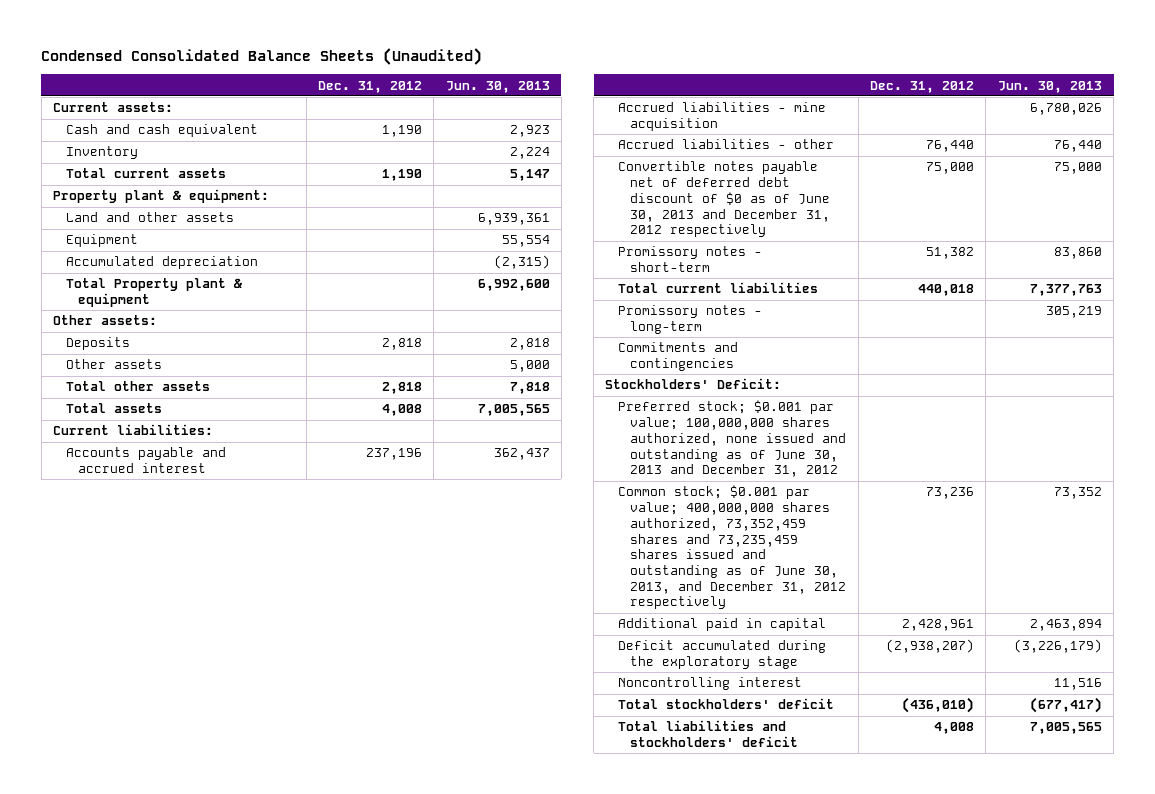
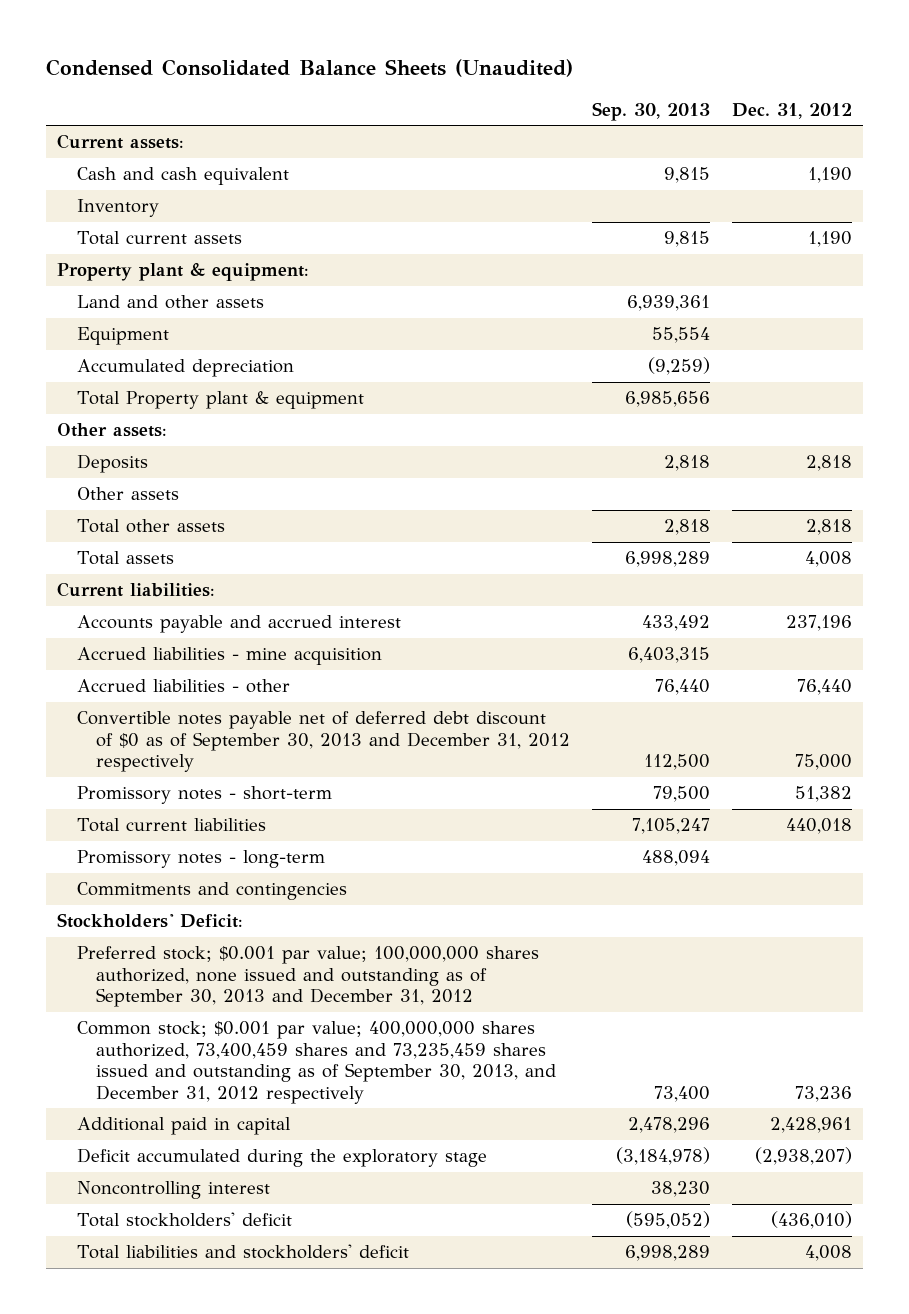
- | Dec. 31, 2012 | Jun. 30, 2013
+ | Sep. 30, 2013 | Dec. 31, 2012
- Convertible notes payable net of deferred debt discount of $0 as of June 30, 2013 and December 31, 2012 respectively | 75,000 | 75,000
+ Convertible notes payable net of deferred debt discount of $0 as of September 30, 2013 and December 31, 2012 respectively | 112,500 | 75,000
- Preferred stock; $0.001 par value; 100,000,000 shares authorized, none issued and outstanding as of June 30, 2013 and December 31, 2012
- Common stock; $0.001 par value; 400,000,000 shares authorized, 73,352,459 shares and 73,235,459 shares issued and outstanding as of June 30, 2013, and December 31, 2012 respectively | 73,236 | 73,352
+ Preferred stock; $0.001 par value; 100,000,000 shares authorized, none issued and outstanding as of September 30, 2013 and December 31, 2012
+ Common stock; $0.001 par value; 400,000,000 shares authorized, 73,400,459 shares and 73,235,459 shares issued and outstanding as of September 30, 2013, and December 31, 2012 respectively | 73,400 | 73,236

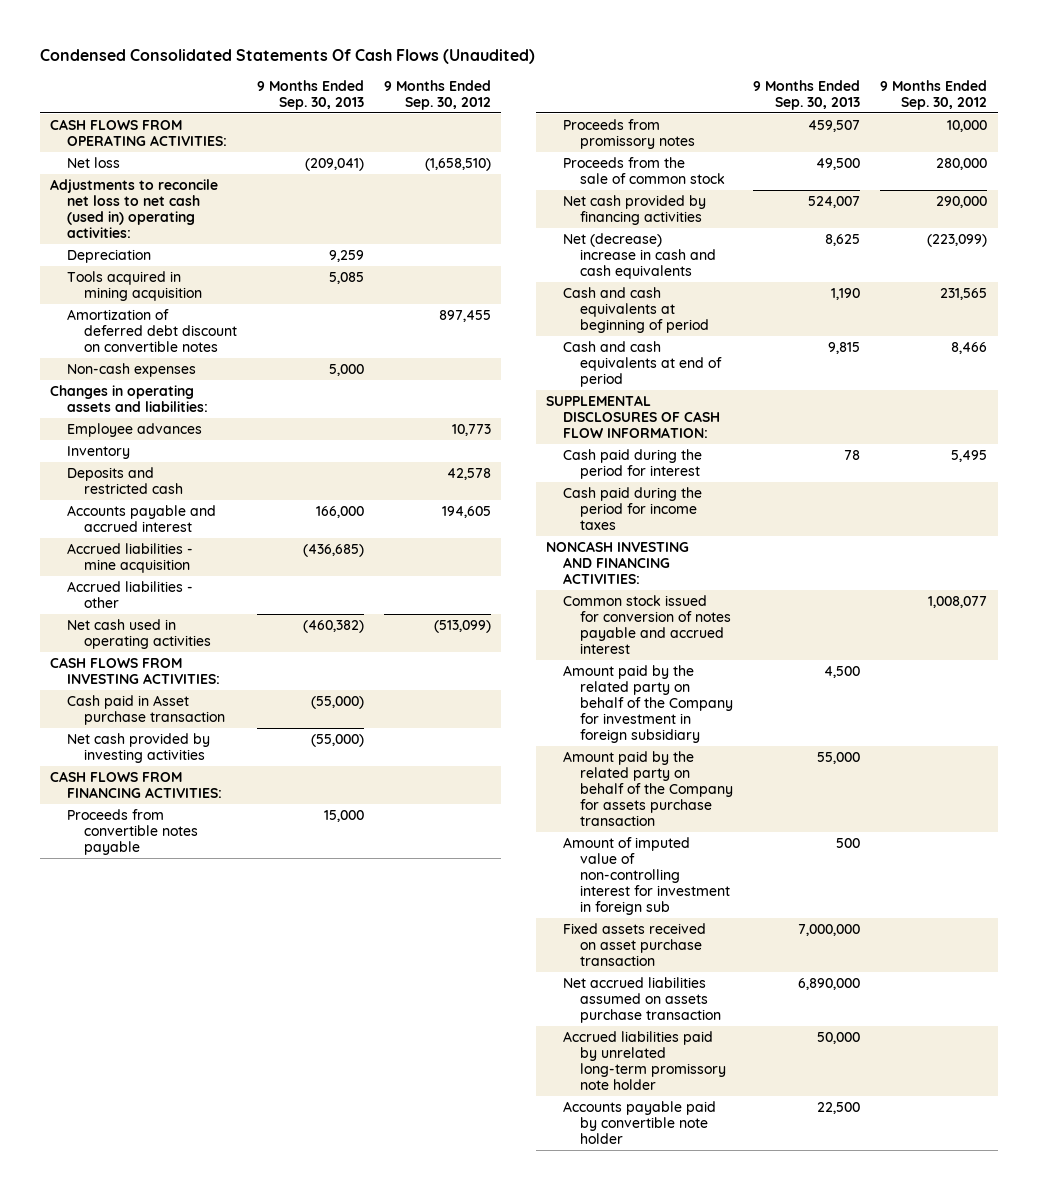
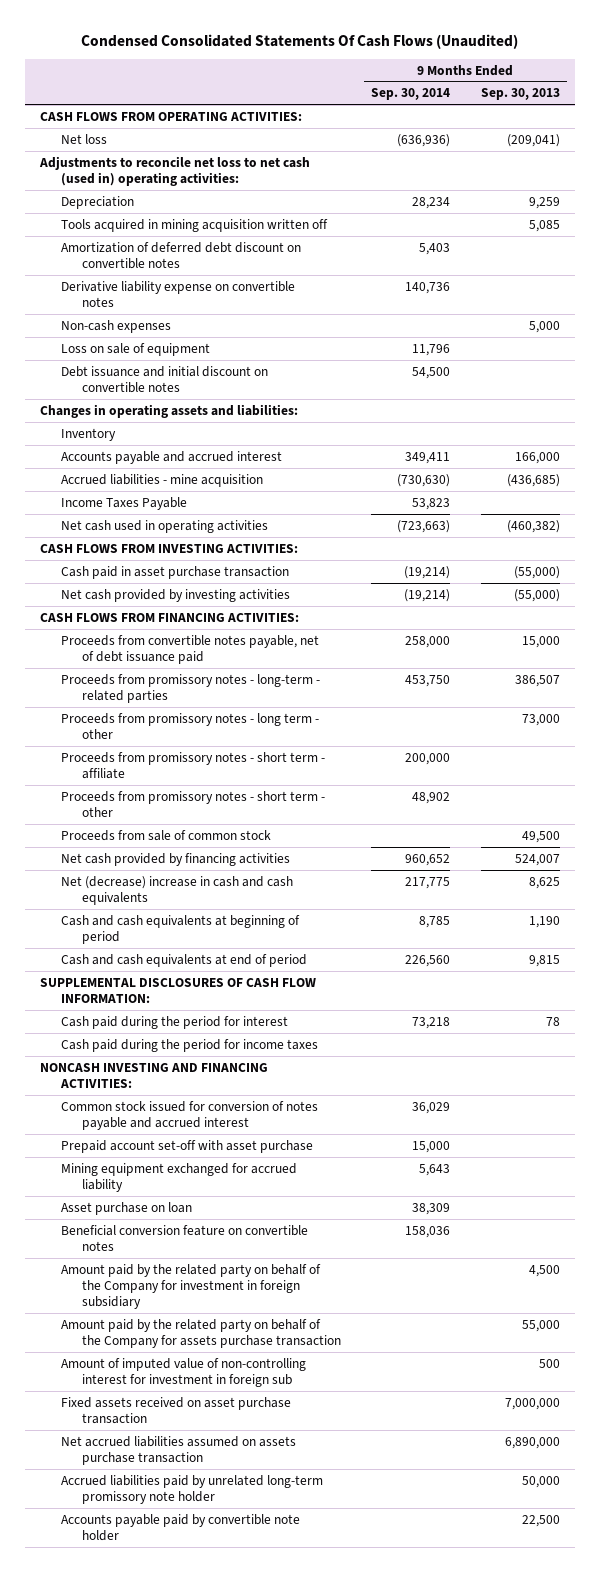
- | 9 Months Ended Sep. 30, 2013 | 9 Months Ended Sep. 30, 2012
+ | 9 Months Ended Sep. 30, 2014 | 9 Months Ended Sep. 30, 2013
- Tools acquired in mining acquisition | 5,085 |
+ Tools acquired in mining acquisition written off | | 5,085
+ Derivative liability expense on convertible notes | 140,736 |
+ Loss on sale of equipment | 11,796 |
+ Debt issuance and initial discount on convertible notes | 54,500 |
- Employee advances | | 10,773
- Deposits and restricted cash | | 42,578
- Accrued liabilities - other
+ Income Taxes Payable | 53,823 |
- Cash paid in Asset purchase transaction | (55,000) |
+ Cash paid in asset purchase transaction | (19,214) | (55,000)
- Proceeds from convertible notes payable | 15,000 |
- Proceeds from promissory notes | 459,507 | 10,000
- Proceeds from the sale of common stock | 49,500 | 280,000
+ Proceeds from convertible notes payable, net of debt issuance paid | 258,000 | 15,000
+ Proceeds from promissory notes - long-term - related parties | 453,750 | 386,507
+ Proceeds from promissory notes - long term - other | | 73,000
+ Proceeds from promissory notes - short term - affiliate | 200,000 |
+ Proceeds from promissory notes - short term - other | 48,902 |
+ Proceeds from sale of common stock | | 49,500
+ Prepaid account set-off with asset purchase | 15,000 |
+ Mining equipment exchanged for accrued liability | 5,643 |
+ Asset purchase on loan | 38,309 |
+ Beneficial conversion feature on convertible notes | 158,036 |

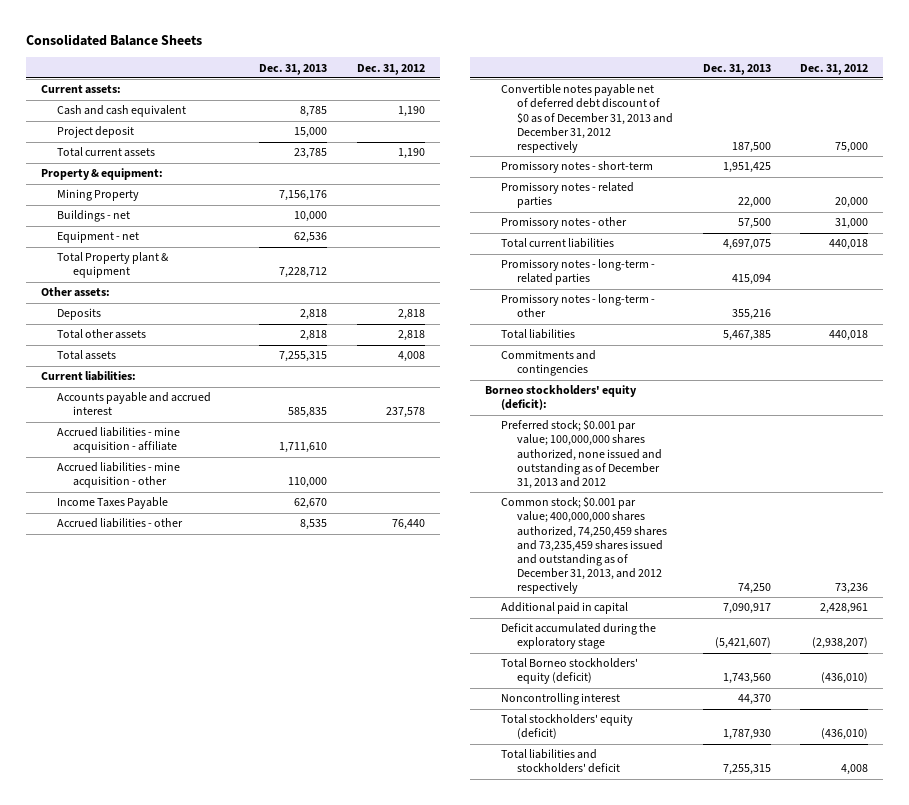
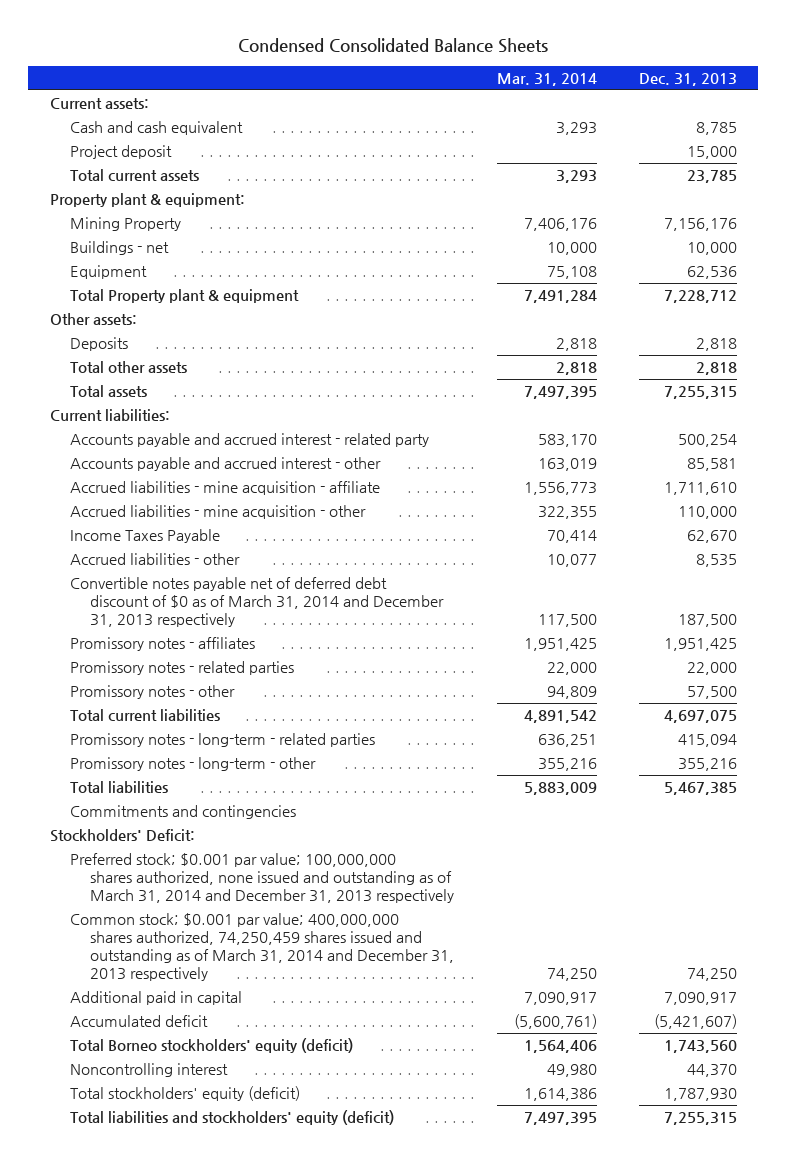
- Consolidated Balance Sheets
+ Condensed Consolidated Balance Sheets
- | Dec. 31, 2013 | Dec. 31, 2012
+ | Mar. 31, 2014 | Dec. 31, 2013
- Property & equipment:
+ Property plant & equipment:
- Equipment - net | 62,536 |
+ Equipment | 75,108 | 62,536
- Accounts payable and accrued interest | 585,835 | 237,578
+ Accounts payable and accrued interest - related party | 583,170 | 500,254
+ Accounts payable and accrued interest - other | 163,019 | 85,581
- Convertible notes payable net of deferred debt discount of $0 as of December 31, 2013 and December 31, 2012 respectively | 187,500 | 75,000
- Promissory notes - short-term | 1,951,425 |
+ Convertible notes payable net of deferred debt discount of $0 as of March 31, 2014 and December 31, 2013 respectively | 117,500 | 187,500
+ Promissory notes - affiliates | 1,951,425 | 1,951,425
- Borneo stockholders' equity (deficit):
- Preferred stock; $0.001 par value; 100,000,000 shares authorized, none issued and outstanding as of December 31, 2013 and 2012
- Common stock; $0.001 par value; 400,000,000 shares authorized, 74,250,459 shares and 73,235,459 shares issued and outstanding as of December 31, 2013, and 2012 respectively | 74,250 | 73,236
+ Stockholders' Deficit:
+ Preferred stock; $0.001 par value; 100,000,000 shares authorized, none issued and outstanding as of March 31, 2014 and December 31, 2013 respectively
+ Common stock; $0.001 par value; 400,000,000 shares authorized, 74,250,459 shares issued and outstanding as of March 31, 2014 and December 31, 2013 respectively | 74,250 | 74,250
- Deficit accumulated during the exploratory stage | (5,421,607) | (2,938,207)
+ Accumulated deficit | (5,600,761) | (5,421,607)
- Total liabilities and stockholders' deficit | 7,255,315 | 4,008
+ Total liabilities and stockholders' equity (deficit) | 7,497,395 | 7,255,315

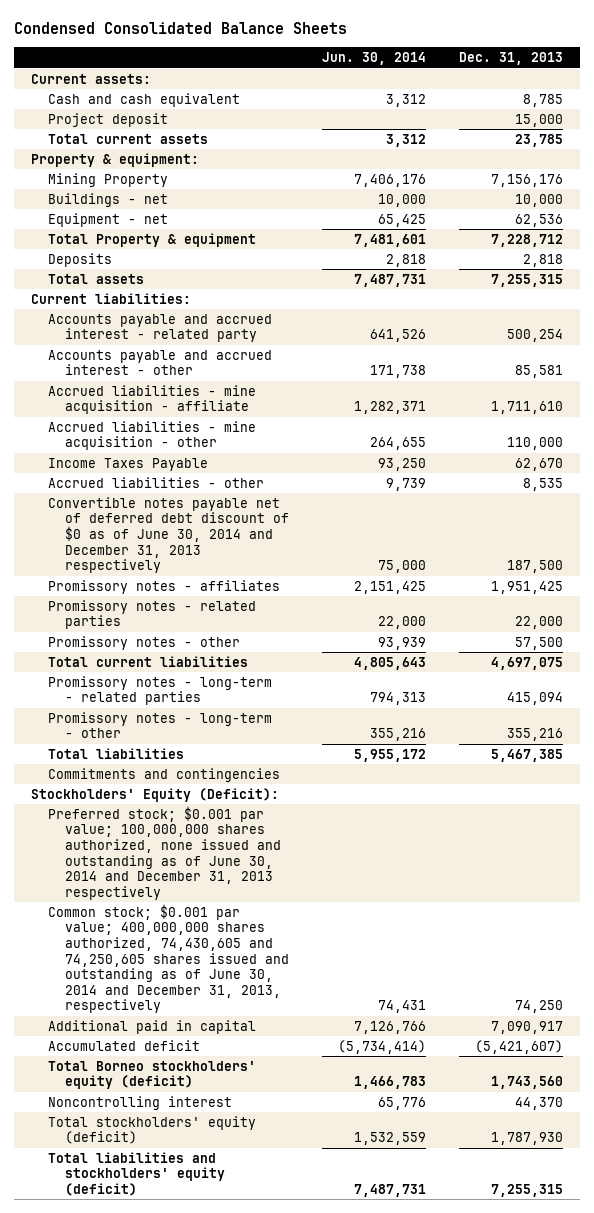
- | Mar. 31, 2014 | Dec. 31, 2013
+ | Jun. 30, 2014 | Dec. 31, 2013
- Property plant & equipment:
+ Property & equipment:
- Equipment | 75,108 | 62,536
- Total Property plant & equipment | 7,491,284 | 7,228,712
- Other assets:
+ Equipment - net | 65,425 | 62,536
+ Total Property & equipment | 7,481,601 | 7,228,712
- Total other assets | 2,818 | 2,818
- Convertible notes payable net of deferred debt discount of $0 as of March 31, 2014 and December 31, 2013 respectively | 117,500 | 187,500
+ Convertible notes payable net of deferred debt discount of $0 as of June 30, 2014 and December 31, 2013 respectively | 75,000 | 187,500
- Stockholders' Deficit:
- Preferred stock; $0.001 par value; 100,000,000 shares authorized, none issued and outstanding as of March 31, 2014 and December 31, 2013 respectively
- Common stock; $0.001 par value; 400,000,000 shares authorized, 74,250,459 shares issued and outstanding as of March 31, 2014 and December 31, 2013 respectively | 74,250 | 74,250
+ Stockholders' Equity (Deficit):
+ Preferred stock; $0.001 par value; 100,000,000 shares authorized, none issued and outstanding as of June 30, 2014 and December 31, 2013 respectively
+ Common stock; $0.001 par value; 400,000,000 shares authorized, 74,430,605 and 74,250,605 shares issued and outstanding as of June 30, 2014 and December 31, 2013, respectively | 74,431 | 74,250

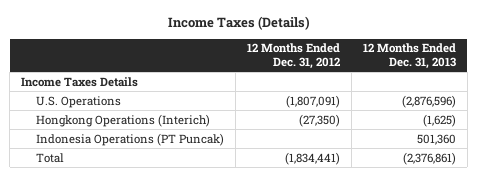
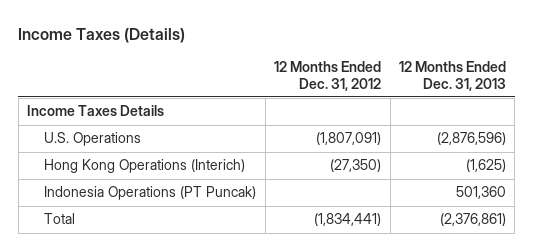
- Hongkong Operations (Interich) | (27,350) | (1,625)
+ Hong Kong Operations (Interich) | (27,350) | (1,625)

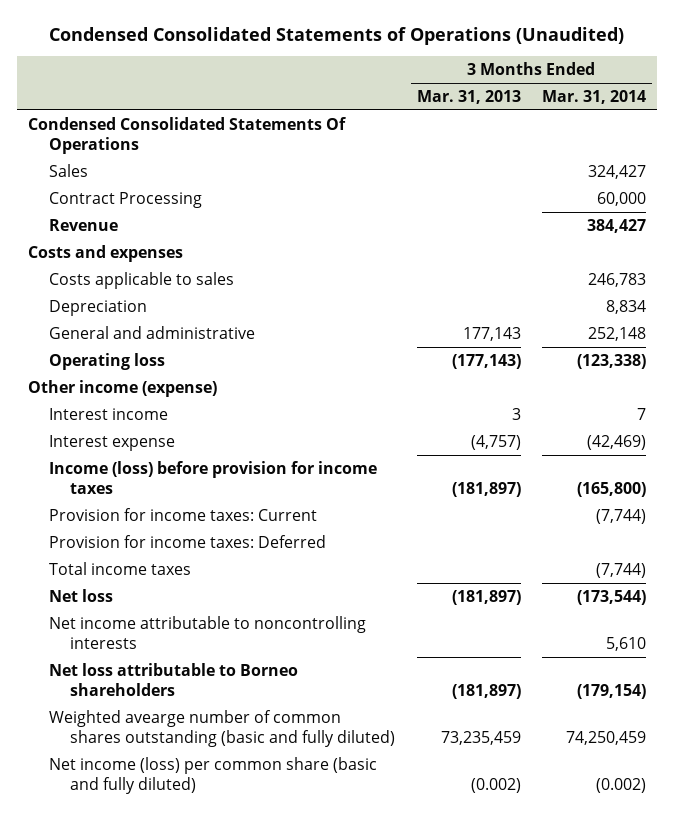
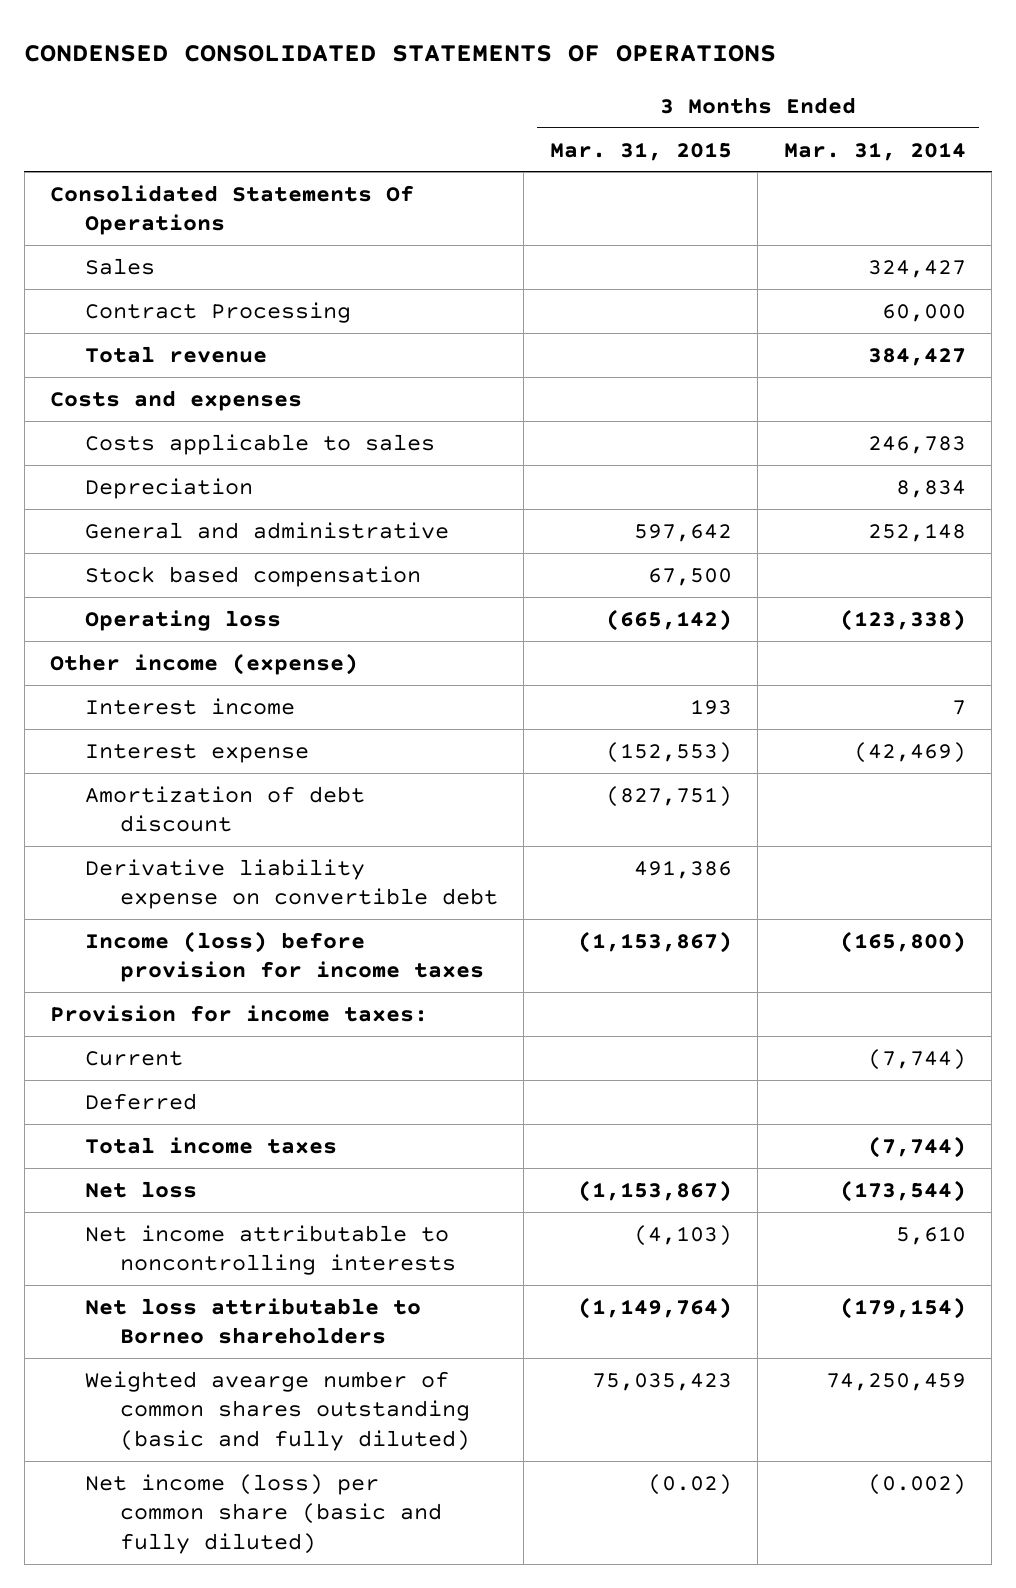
- Condensed Consolidated Statements of Operations (Unaudited)
+ CONDENSED CONSOLIDATED STATEMENTS OF OPERATIONS
- | 3 Months Ended Mar. 31, 2013 | 3 Months Ended Mar. 31, 2014
+ | 3 Months Ended Mar. 31, 2015 | 3 Months Ended Mar. 31, 2014
- Condensed Consolidated Statements Of Operations
+ Consolidated Statements Of Operations
- Revenue | | 384,427
+ Total revenue | | 384,427
+ Stock based compensation | 67,500 |
+ Amortization of debt discount | (827,751) |
+ Derivative liability expense on convertible debt | 491,386 |
- Provision for income taxes: Current | | (7,744)
- Provision for income taxes: Deferred
+ Provision for income taxes:
+ Current | | (7,744)
+ Deferred

